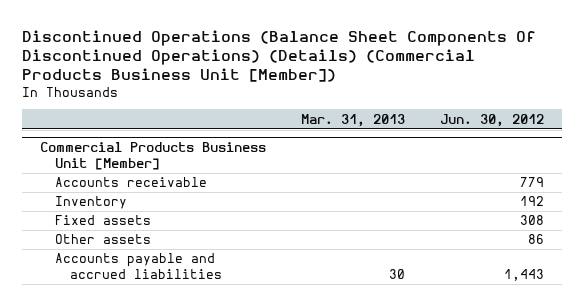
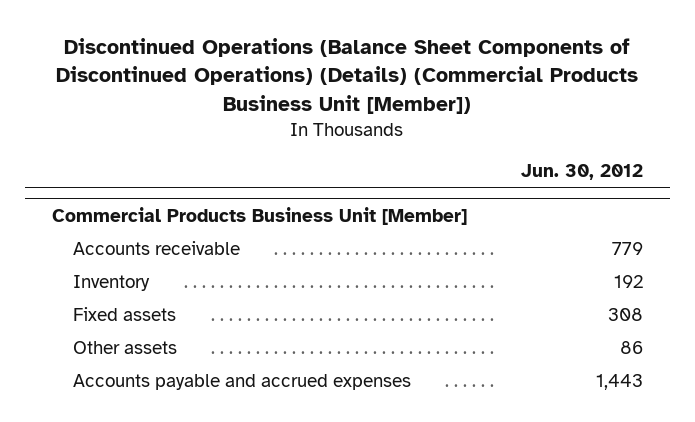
- Discontinued Operations (Balance Sheet Components Of Discontinued Operations) (Details) (Commercial Products Business Unit [Member])
+ Discontinued Operations (Balance Sheet Components of Discontinued Operations) (Details) (Commercial Products Business Unit [Member])
- | Mar. 31, 2013 | Jun. 30, 2012
+ | Jun. 30, 2012
@ Commercial Products Business Unit [Member]
- Accounts payable and accrued liabilities | 30 | 1,443
+ Accounts payable and accrued expenses | 1,443

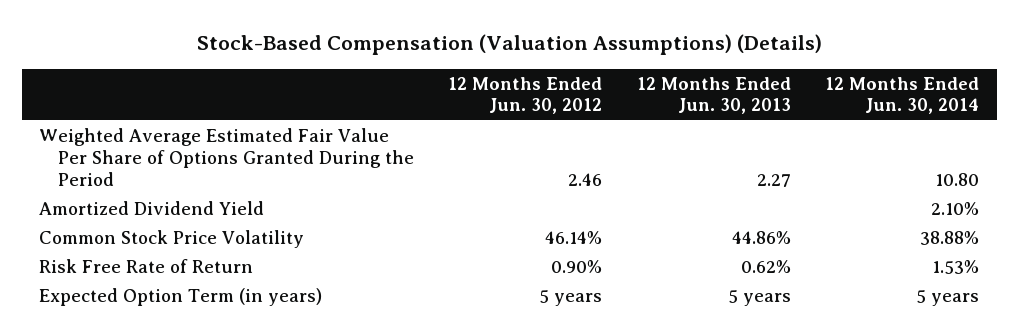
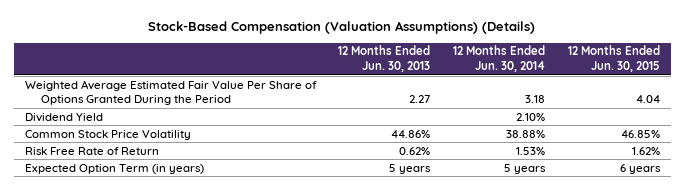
- | 12 Months Ended Jun. 30, 2012 | 12 Months Ended Jun. 30, 2013 | 12 Months Ended Jun. 30, 2014
+ | 12 Months Ended Jun. 30, 2013 | 12 Months Ended Jun. 30, 2014 | 12 Months Ended Jun. 30, 2015
- Weighted Average Estimated Fair Value Per Share of Options Granted During the Period | 2.46 | 2.27 | 10.80
- Amortized Dividend Yield | | | 2.10%
+ Weighted Average Estimated Fair Value Per Share of Options Granted During the Period | 2.27 | 3.18 | 4.04
+ Dividend Yield | | 2.10% |

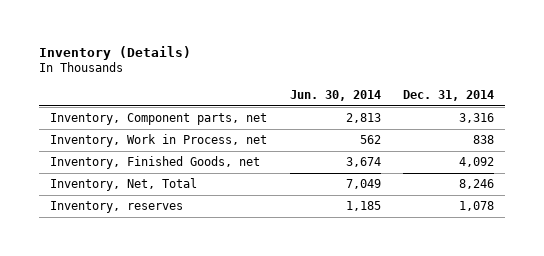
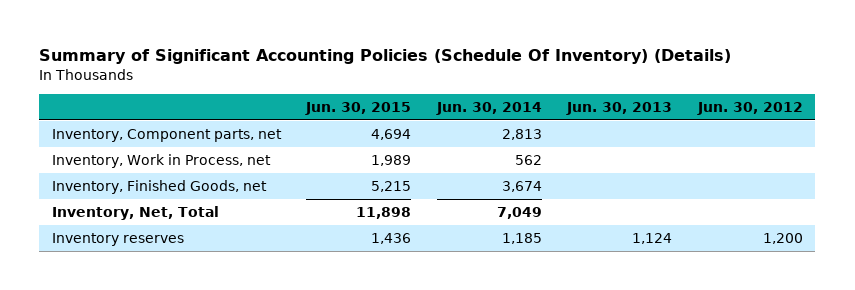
- Inventory (Details)
+ Summary of Significant Accounting Policies (Schedule Of Inventory) (Details)
- | Jun. 30, 2014 | Dec. 31, 2014
+ | Jun. 30, 2015 | Jun. 30, 2014 | Jun. 30, 2013 | Jun. 30, 2012
- Inventory, reserves | 1,185 | 1,078
+ Inventory reserves | 1,436 | 1,185 | 1,124 | 1,200

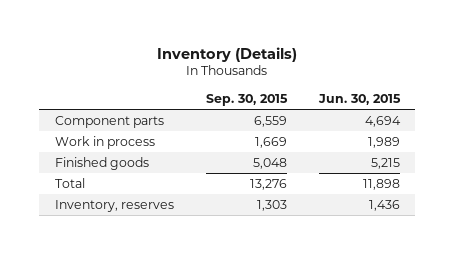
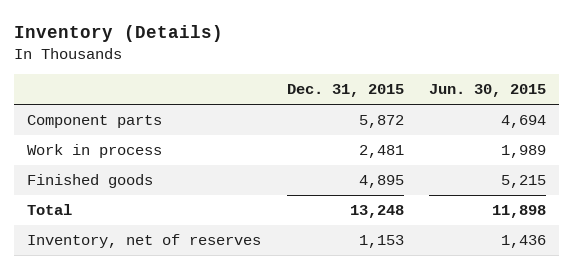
- | Sep. 30, 2015 | Jun. 30, 2015
+ | Dec. 31, 2015 | Jun. 30, 2015
- Inventory, reserves | 1,303 | 1,436
+ Inventory, net of reserves | 1,153 | 1,436

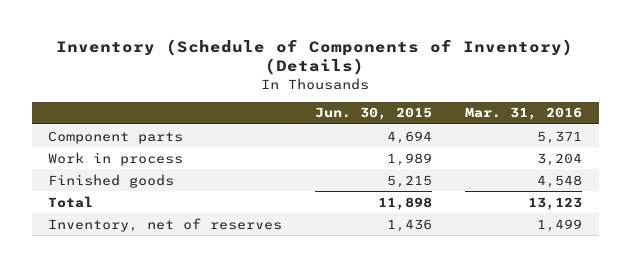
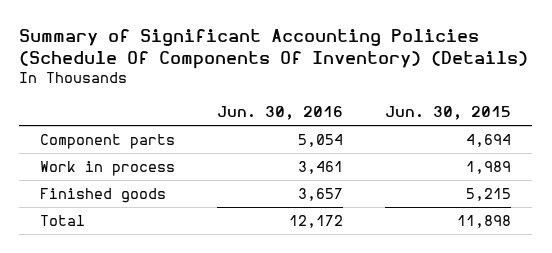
- Inventory (Schedule of Components of Inventory) (Details)
+ Summary of Significant Accounting Policies (Schedule Of Components Of Inventory) (Details)
- | Jun. 30, 2015 | Mar. 31, 2016
+ | Jun. 30, 2016 | Jun. 30, 2015
- Inventory, net of reserves | 1,436 | 1,499

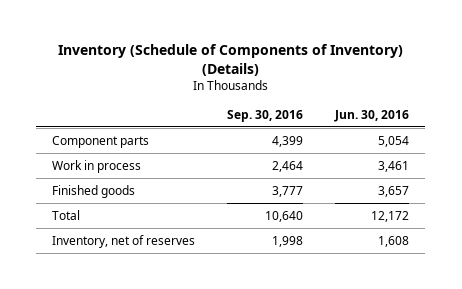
- Summary of Significant Accounting Policies (Schedule Of Components Of Inventory) (Details)
+ Inventory (Schedule of Components of Inventory) (Details)
- | Jun. 30, 2016 | Jun. 30, 2015
+ | Sep. 30, 2016 | Jun. 30, 2016
+ Inventory, net of reserves | 1,998 | 1,608

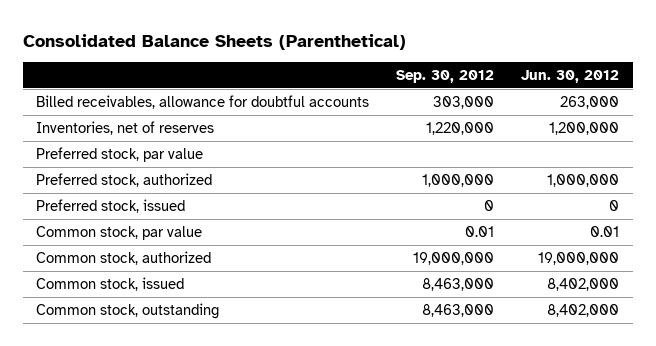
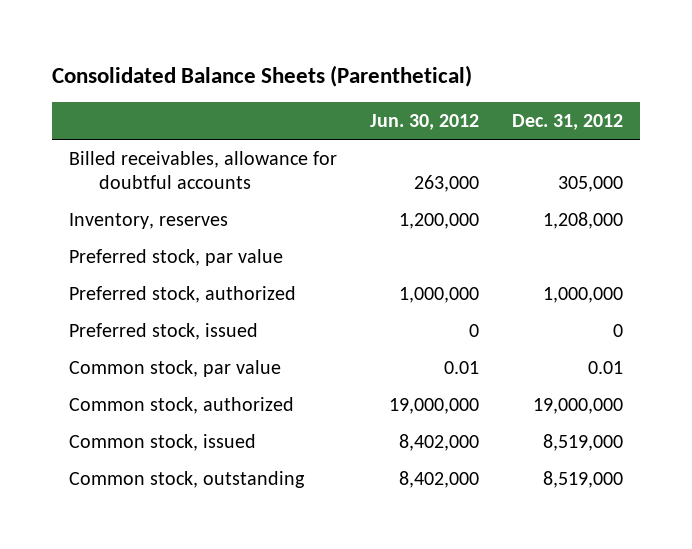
- | Sep. 30, 2012 | Jun. 30, 2012
+ | Jun. 30, 2012 | Dec. 31, 2012
- Inventories, net of reserves | 1,220,000 | 1,200,000
+ Inventory, reserves | 1,200,000 | 1,208,000

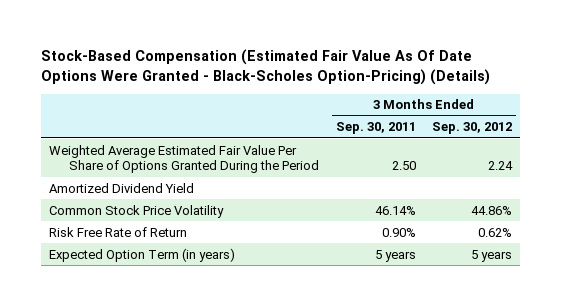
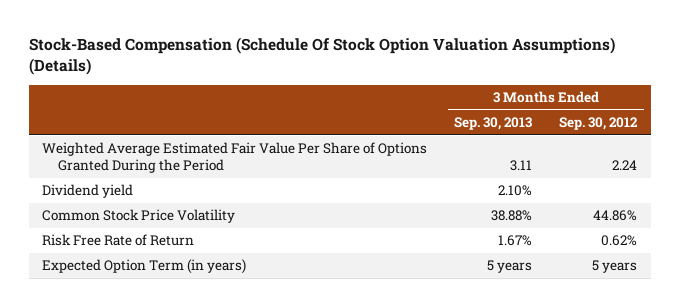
- Stock-Based Compensation (Estimated Fair Value As Of Date Options Were Granted - Black-Scholes Option-Pricing) (Details)
+ Stock-Based Compensation (Schedule Of Stock Option Valuation Assumptions) (Details)
- | 3 Months Ended Sep. 30, 2011 | 3 Months Ended Sep. 30, 2012
+ | 3 Months Ended Sep. 30, 2013 | 3 Months Ended Sep. 30, 2012
- Amortized Dividend Yield
+ Dividend yield | 2.10% |

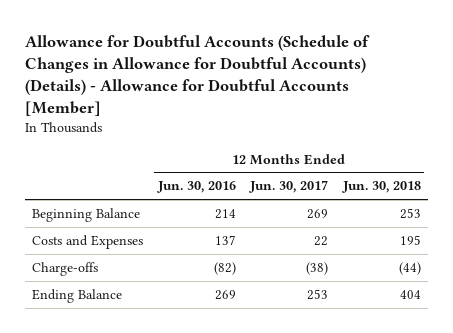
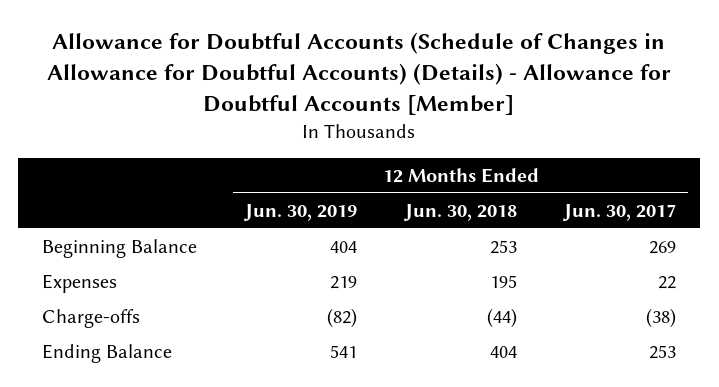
- | 12 Months Ended Jun. 30, 2016 | 12 Months Ended Jun. 30, 2017 | 12 Months Ended Jun. 30, 2018
+ | 12 Months Ended Jun. 30, 2019 | 12 Months Ended Jun. 30, 2018 | 12 Months Ended Jun. 30, 2017
- Costs and Expenses | 137 | 22 | 195
+ Expenses | 219 | 195 | 22

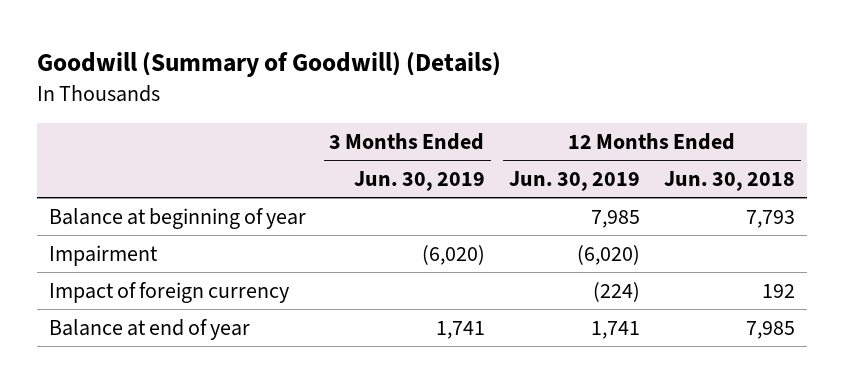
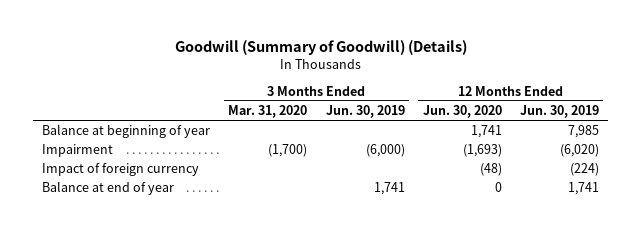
- | 3 Months Ended Jun. 30, 2019 | 12 Months Ended Jun. 30, 2019 | 12 Months Ended Jun. 30, 2018
+ | 3 Months Ended Mar. 31, 2020 | 3 Months Ended Jun. 30, 2019 | 12 Months Ended Jun. 30, 2020 | 12 Months Ended Jun. 30, 2019
- Impairment | (6,020) | (6,020) |
+ Impairment | (1,700) | (6,000) | (1,693) | (6,020)

